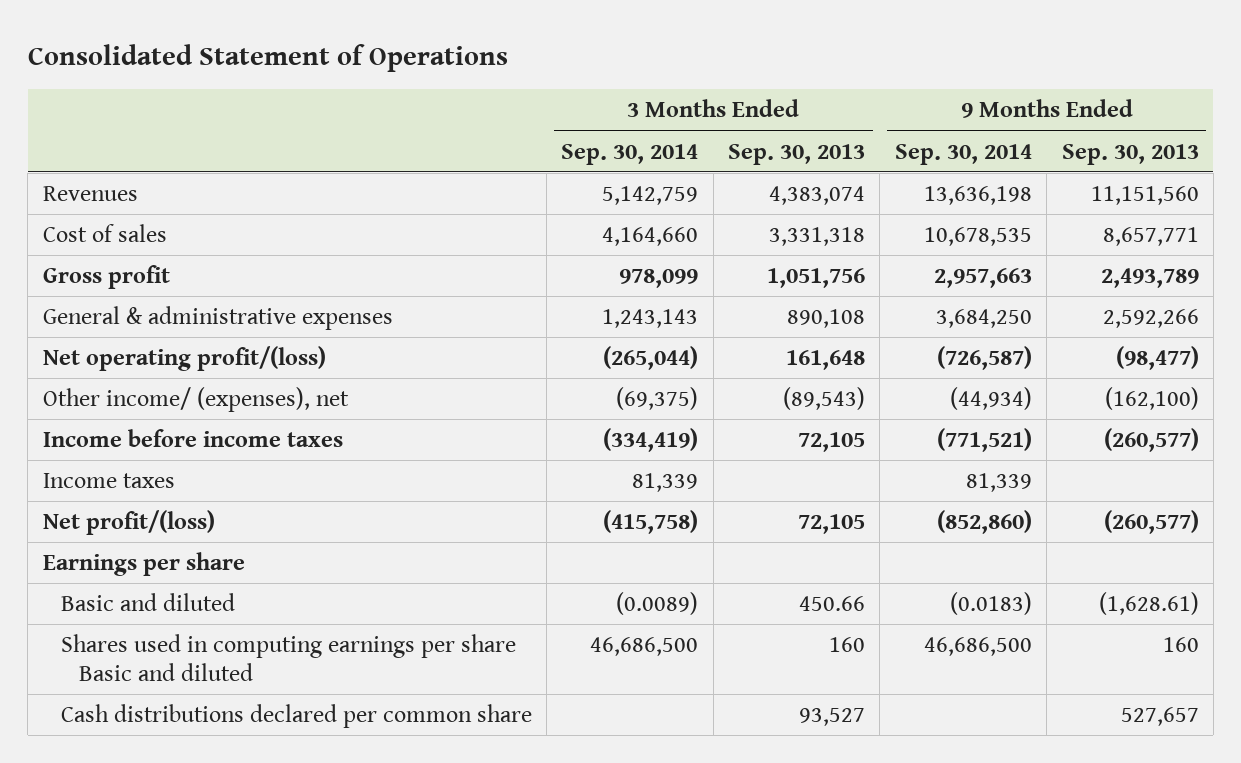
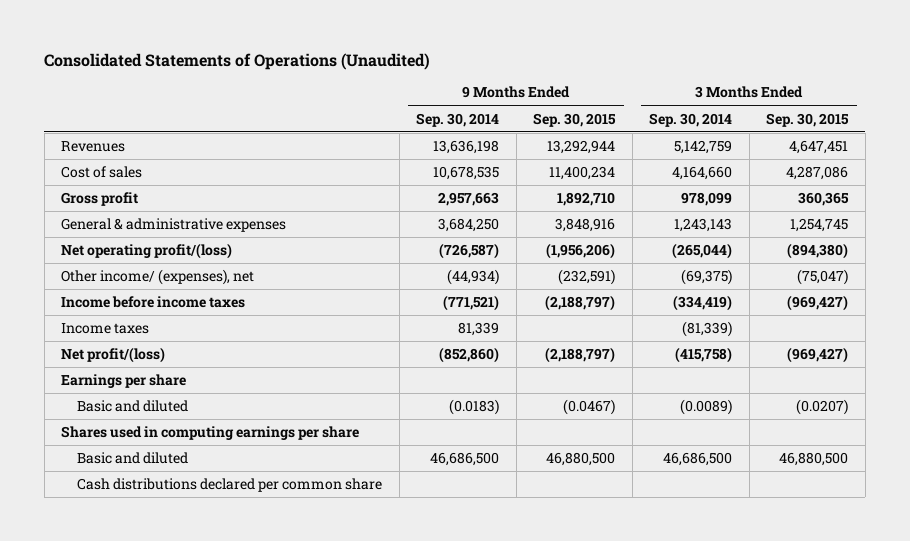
- Consolidated Statement of Operations
+ Consolidated Statements of Operations (Unaudited)
- | 3 Months Ended Sep. 30, 2014 | 3 Months Ended Sep. 30, 2013 | 9 Months Ended Sep. 30, 2014 | 9 Months Ended Sep. 30, 2013
+ | 9 Months Ended Sep. 30, 2014 | 9 Months Ended Sep. 30, 2015 | 3 Months Ended Sep. 30, 2014 | 3 Months Ended Sep. 30, 2015
- Income taxes | 81,339 | | 81,339 |
+ Income taxes | 81,339 | | (81,339) |
- Shares used in computing earnings per share Basic and diluted | 46,686,500 | 160 | 46,686,500 | 160
+ Shares used in computing earnings per share
+ Basic and diluted | 46,686,500 | 46,880,500 | 46,686,500 | 46,880,500

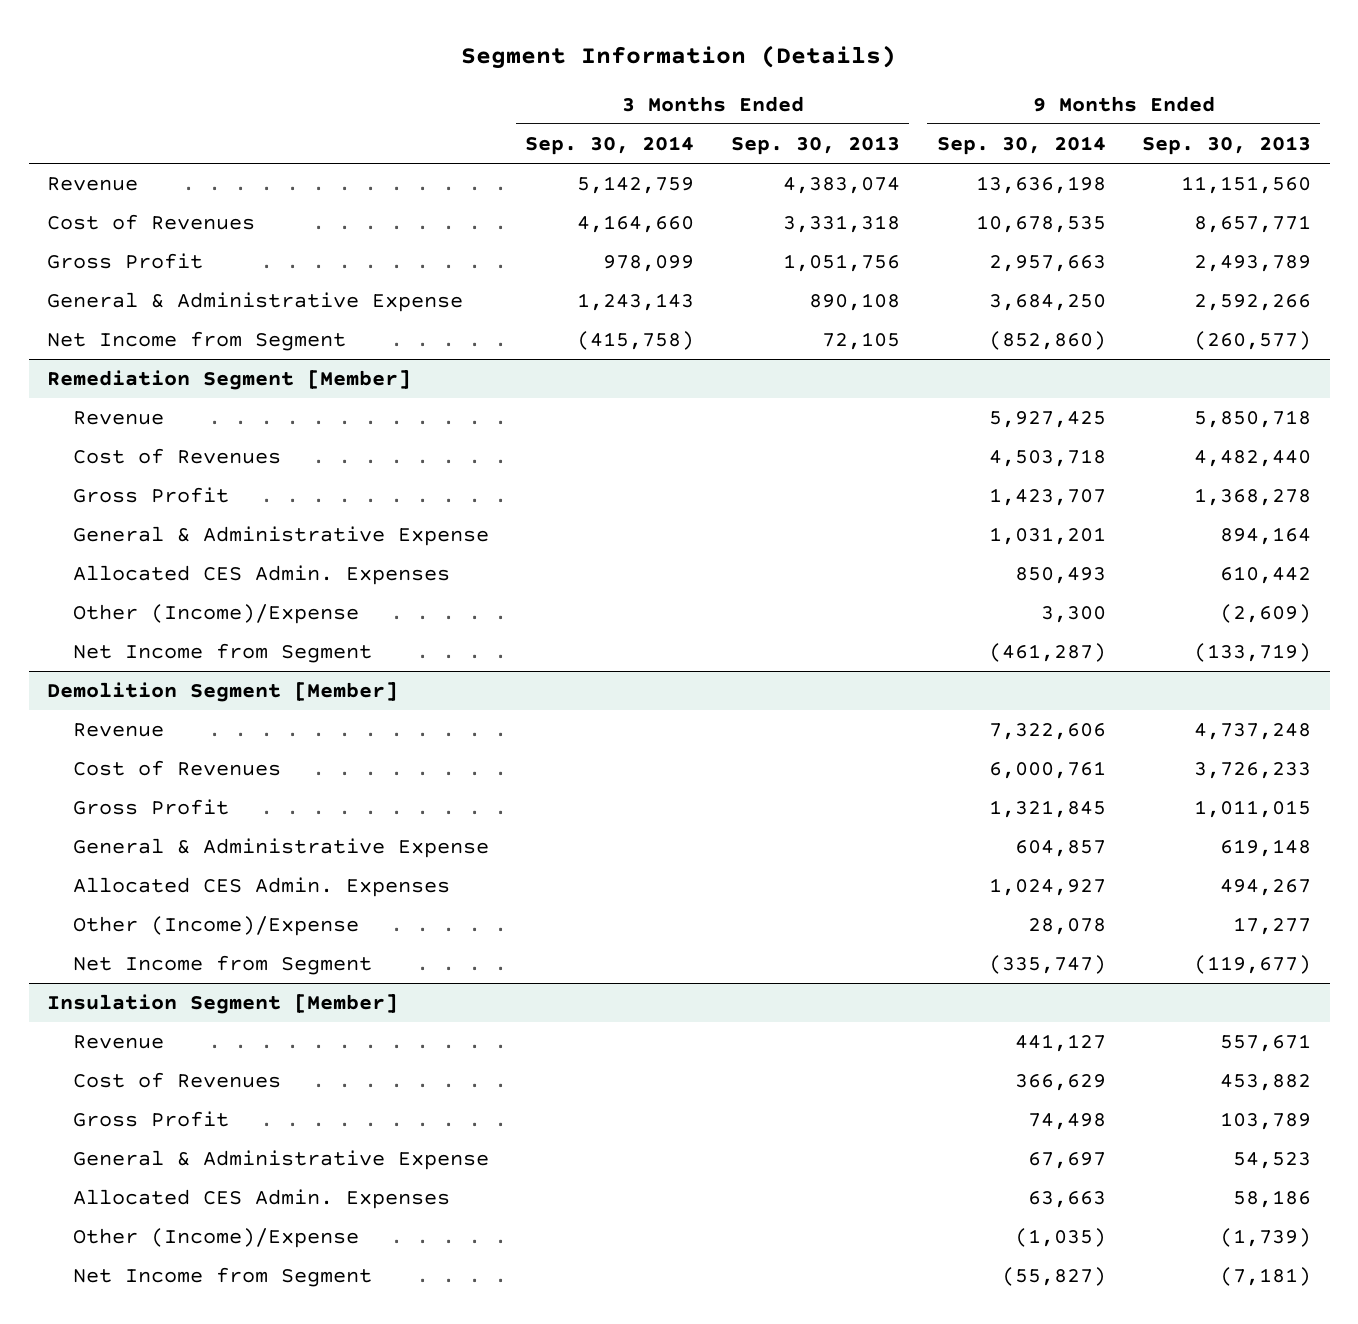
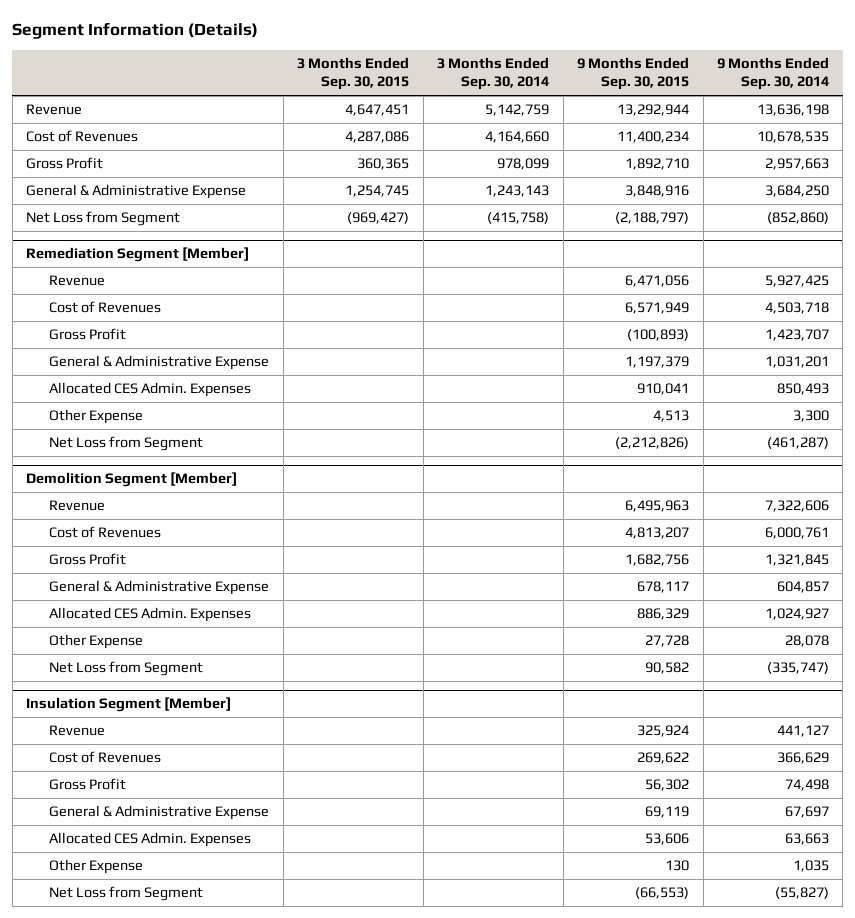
- | 3 Months Ended Sep. 30, 2014 | 3 Months Ended Sep. 30, 2013 | 9 Months Ended Sep. 30, 2014 | 9 Months Ended Sep. 30, 2013
+ | 3 Months Ended Sep. 30, 2015 | 3 Months Ended Sep. 30, 2014 | 9 Months Ended Sep. 30, 2015 | 9 Months Ended Sep. 30, 2014
- Net Income from Segment | (415,758) | 72,105 | (852,860) | (260,577)
+ Net Loss from Segment | (969,427) | (415,758) | (2,188,797) | (852,860)
@ Remediation Segment [Member]
- Other (Income)/Expense | | | 3,300 | (2,609)
- Net Income from Segment | | | (461,287) | (133,719)
+ Other Expense | | | 4,513 | 3,300
+ Net Loss from Segment | | | (2,212,826) | (461,287)
@ Demolition Segment [Member]
- Other (Income)/Expense | | | 28,078 | 17,277
- Net Income from Segment | | | (335,747) | (119,677)
+ Other Expense | | | 27,728 | 28,078
+ Net Loss from Segment | | | 90,582 | (335,747)
@ Insulation Segment [Member]
- Other (Income)/Expense | | | (1,035) | (1,739)
- Net Income from Segment | | | (55,827) | (7,181)
+ Other Expense | | | 130 | 1,035
+ Net Loss from Segment | | | (66,553) | (55,827)

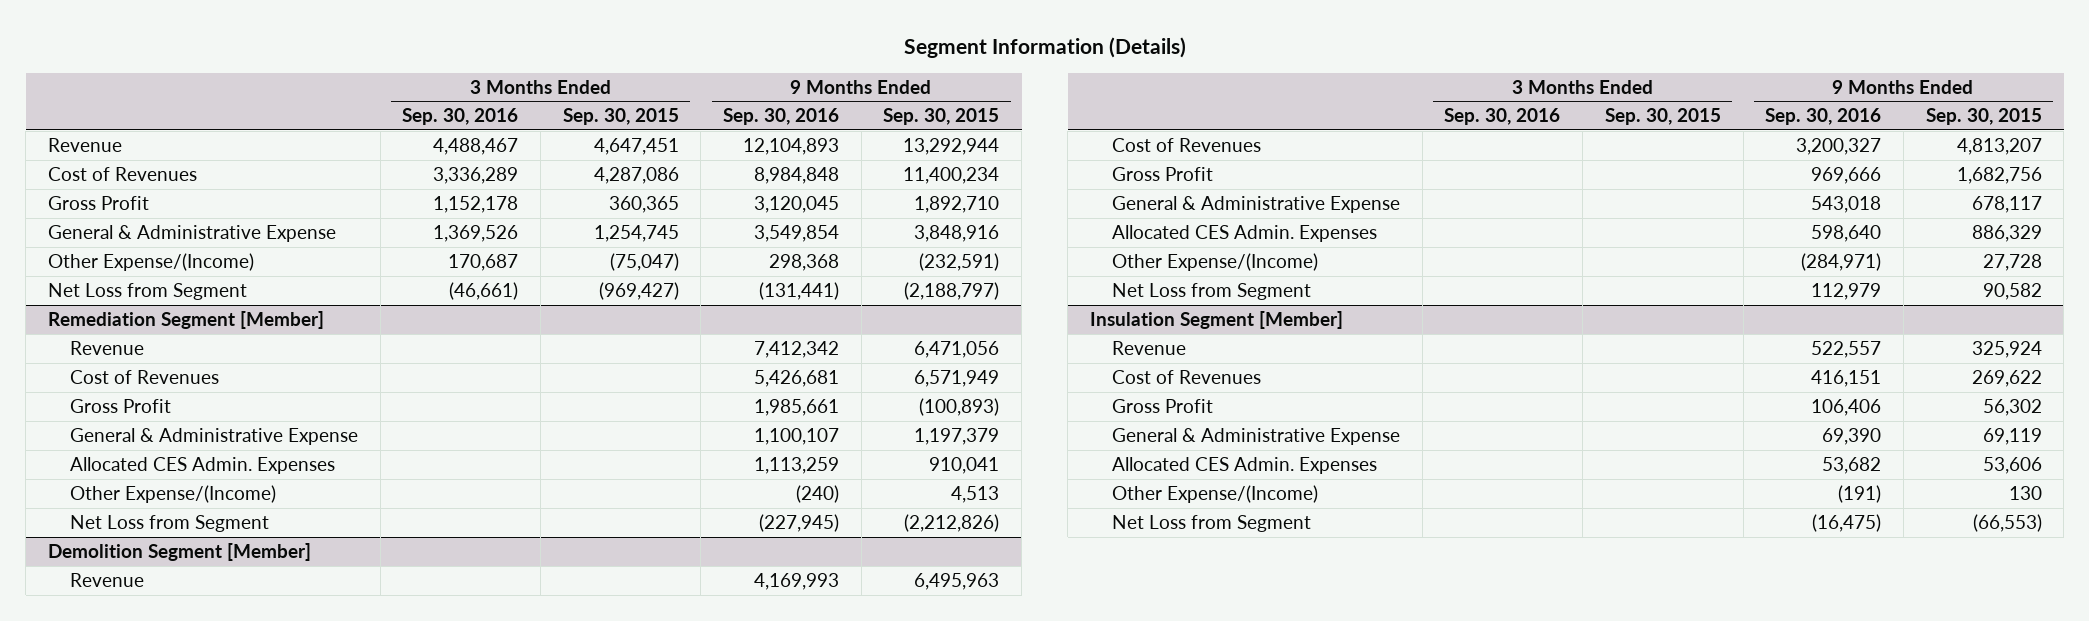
- | 3 Months Ended Sep. 30, 2015 | 3 Months Ended Sep. 30, 2014 | 9 Months Ended Sep. 30, 2015 | 9 Months Ended Sep. 30, 2014
+ | 3 Months Ended Sep. 30, 2016 | 3 Months Ended Sep. 30, 2015 | 9 Months Ended Sep. 30, 2016 | 9 Months Ended Sep. 30, 2015
+ Other Expense/(Income) | 170,687 | (75,047) | 298,368 | (232,591)
@ Remediation Segment [Member]
- Other Expense | | | 4,513 | 3,300
+ Other Expense/(Income) | | | (240) | 4,513
@ Demolition Segment [Member]
- Other Expense | | | 27,728 | 28,078
+ Other Expense/(Income) | | | (284,971) | 27,728
@ Insulation Segment [Member]
- Other Expense | | | 130 | 1,035
+ Other Expense/(Income) | | | (191) | 130

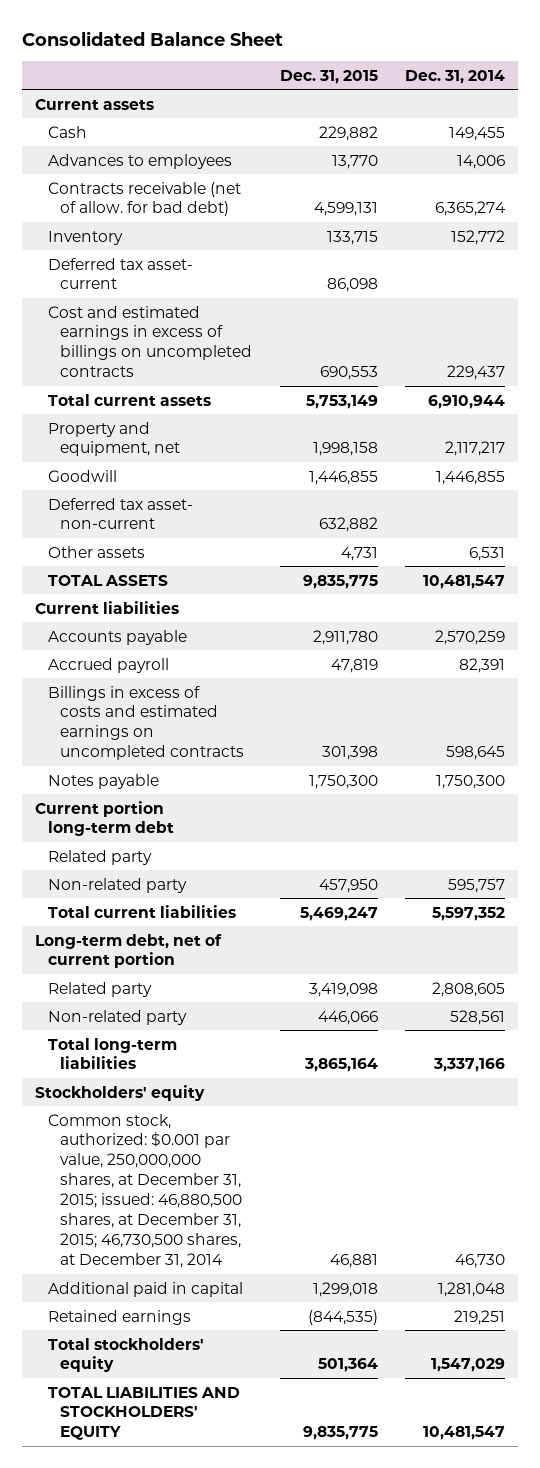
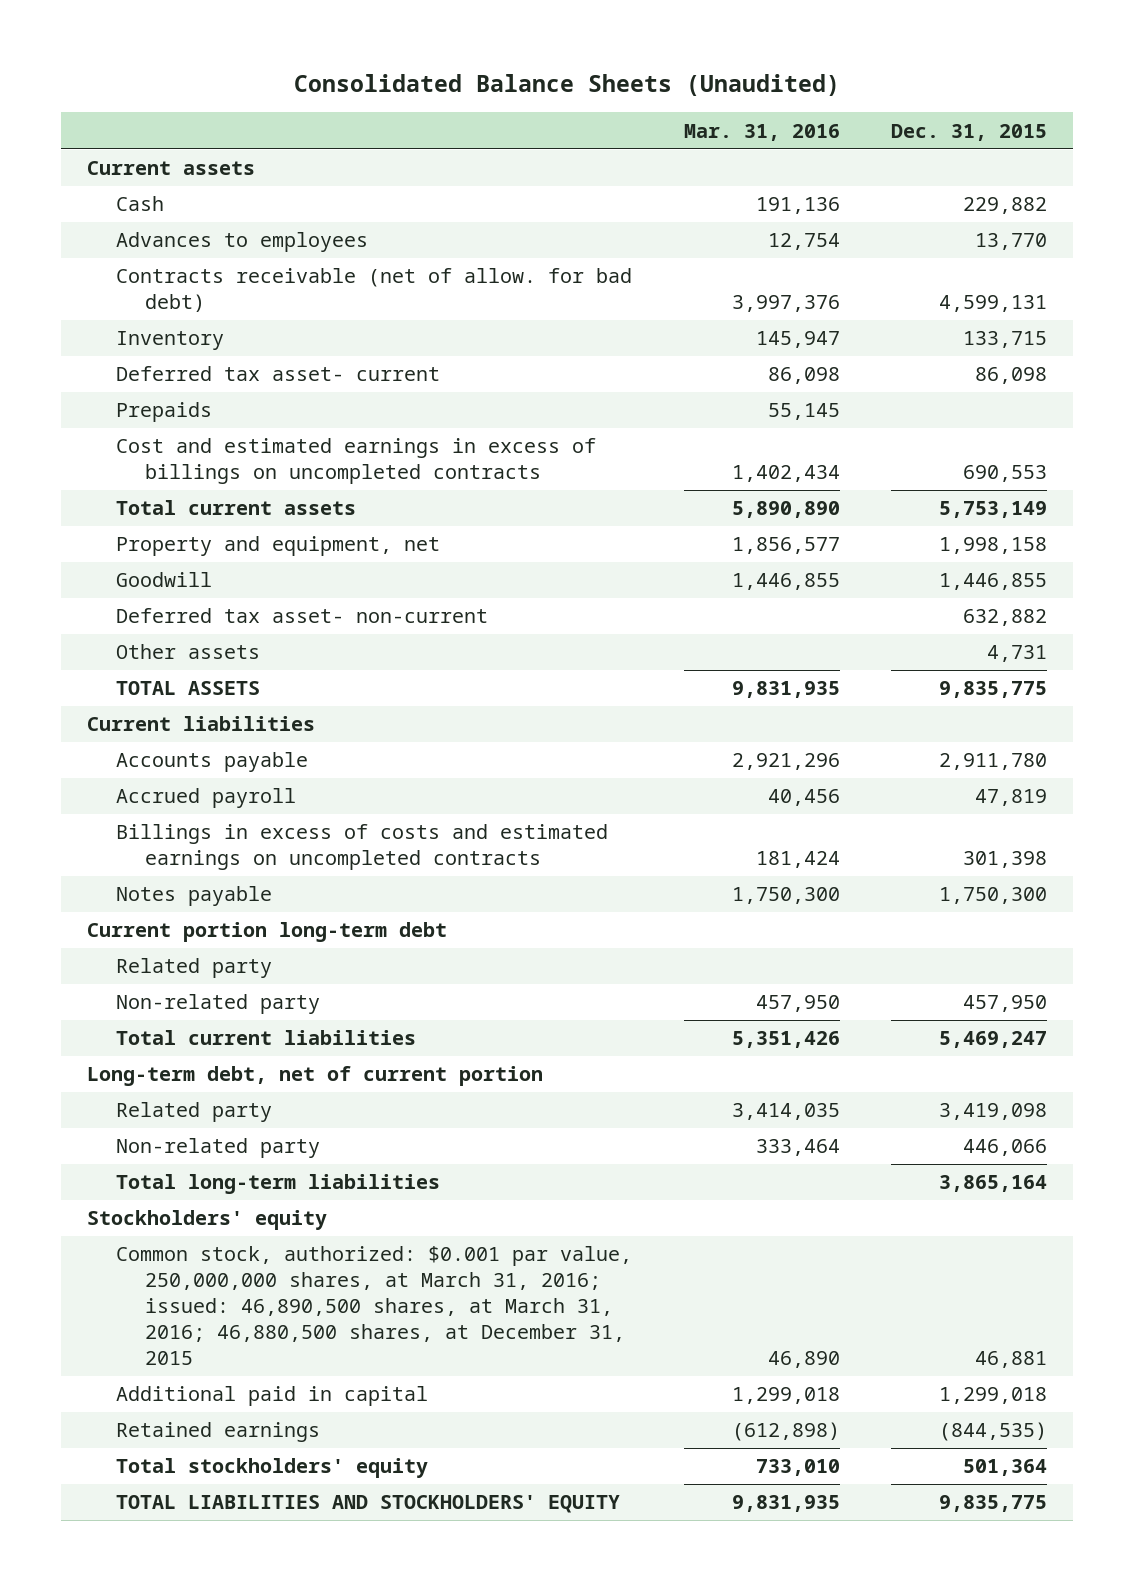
- Consolidated Balance Sheet
+ Consolidated Balance Sheets (Unaudited)
- | Dec. 31, 2015 | Dec. 31, 2014
+ | Mar. 31, 2016 | Dec. 31, 2015
+ Prepaids | 55,145 |
- Common stock, authorized: $0.001 par value, 250,000,000 shares, at December 31, 2015; issued: 46,880,500 shares, at December 31, 2015; 46,730,500 shares, at December 31, 2014 | 46,881 | 46,730
+ Common stock, authorized: $0.001 par value, 250,000,000 shares, at March 31, 2016; issued: 46,890,500 shares, at March 31, 2016; 46,880,500 shares, at December 31, 2015 | 46,890 | 46,881

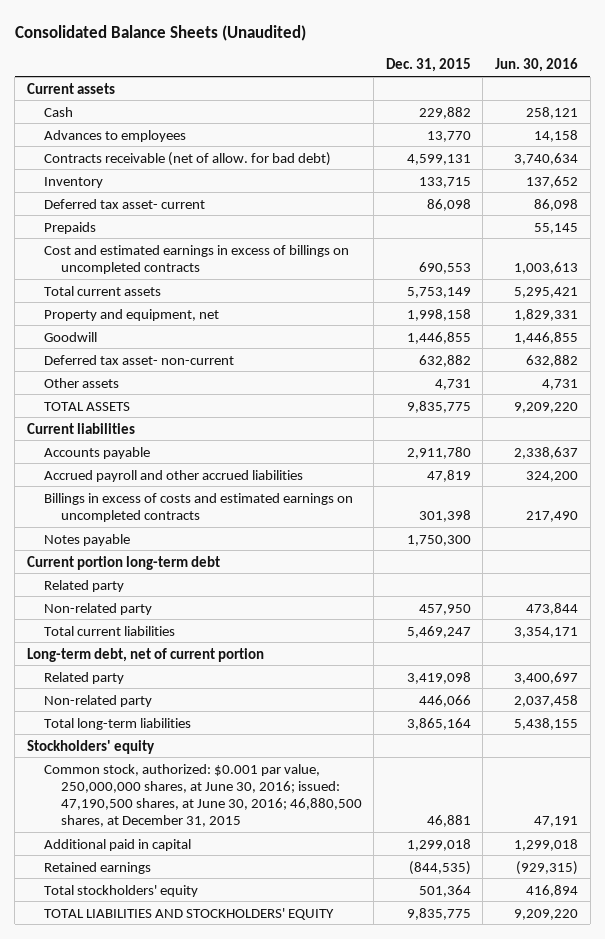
- | Mar. 31, 2016 | Dec. 31, 2015
+ | Dec. 31, 2015 | Jun. 30, 2016
- Accrued payroll | 40,456 | 47,819
+ Accrued payroll and other accrued liabilities | 47,819 | 324,200
- Common stock, authorized: $0.001 par value, 250,000,000 shares, at March 31, 2016; issued: 46,890,500 shares, at March 31, 2016; 46,880,500 shares, at December 31, 2015 | 46,890 | 46,881
+ Common stock, authorized: $0.001 par value, 250,000,000 shares, at June 30, 2016; issued: 47,190,500 shares, at June 30, 2016; 46,880,500 shares, at December 31, 2015 | 46,881 | 47,191

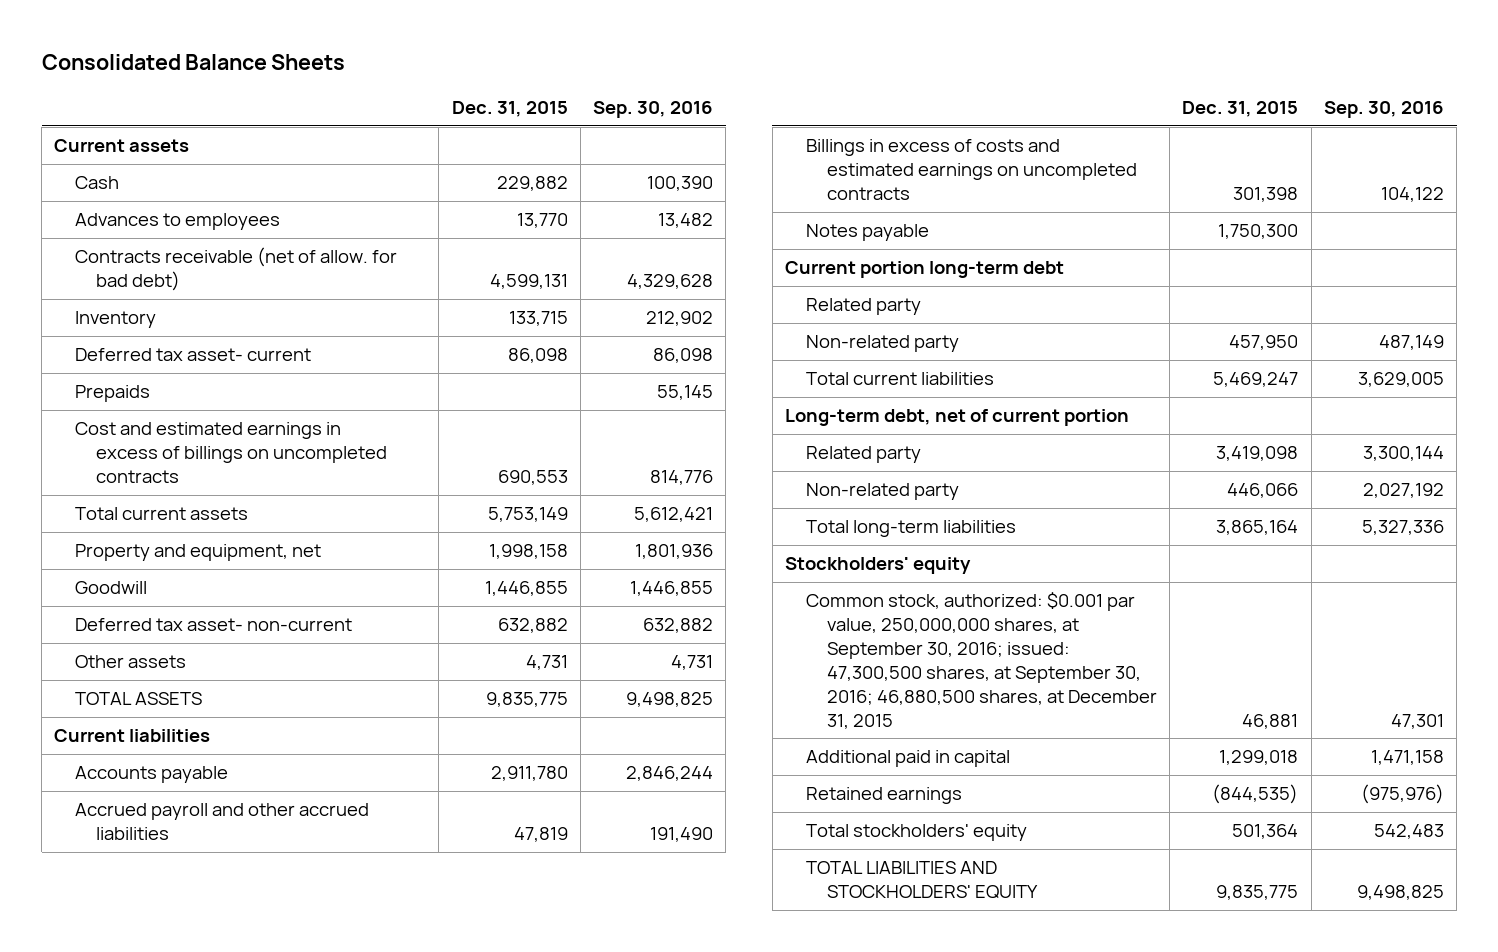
- Consolidated Balance Sheets (Unaudited)
+ Consolidated Balance Sheets
- | Dec. 31, 2015 | Jun. 30, 2016
+ | Dec. 31, 2015 | Sep. 30, 2016
- Common stock, authorized: $0.001 par value, 250,000,000 shares, at June 30, 2016; issued: 47,190,500 shares, at June 30, 2016; 46,880,500 shares, at December 31, 2015 | 46,881 | 47,191
+ Common stock, authorized: $0.001 par value, 250,000,000 shares, at September 30, 2016; issued: 47,300,500 shares, at September 30, 2016; 46,880,500 shares, at December 31, 2015 | 46,881 | 47,301

